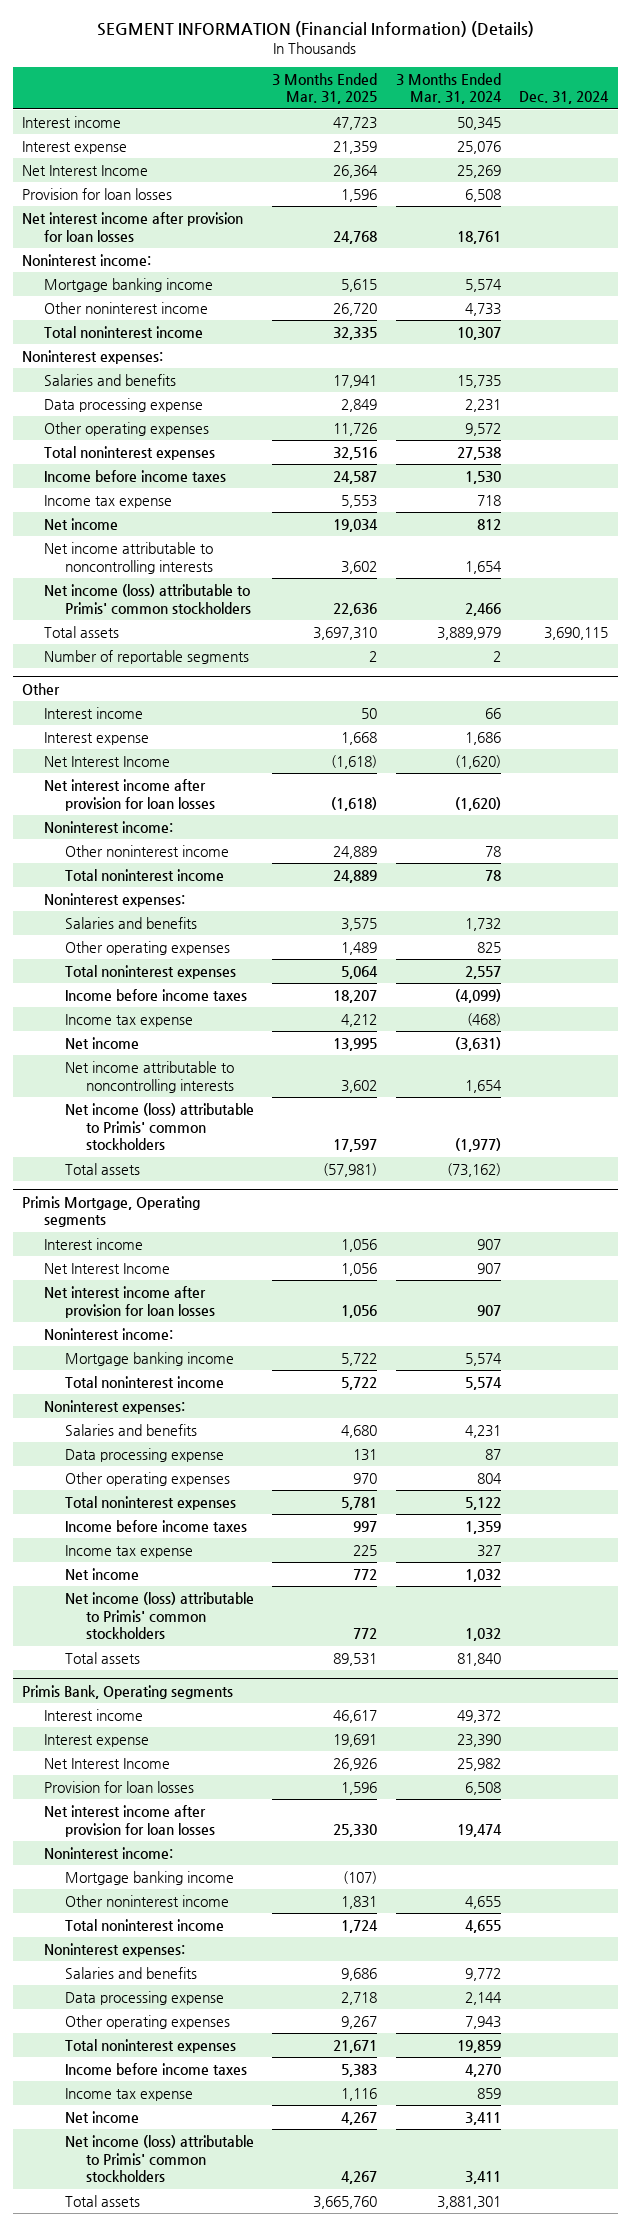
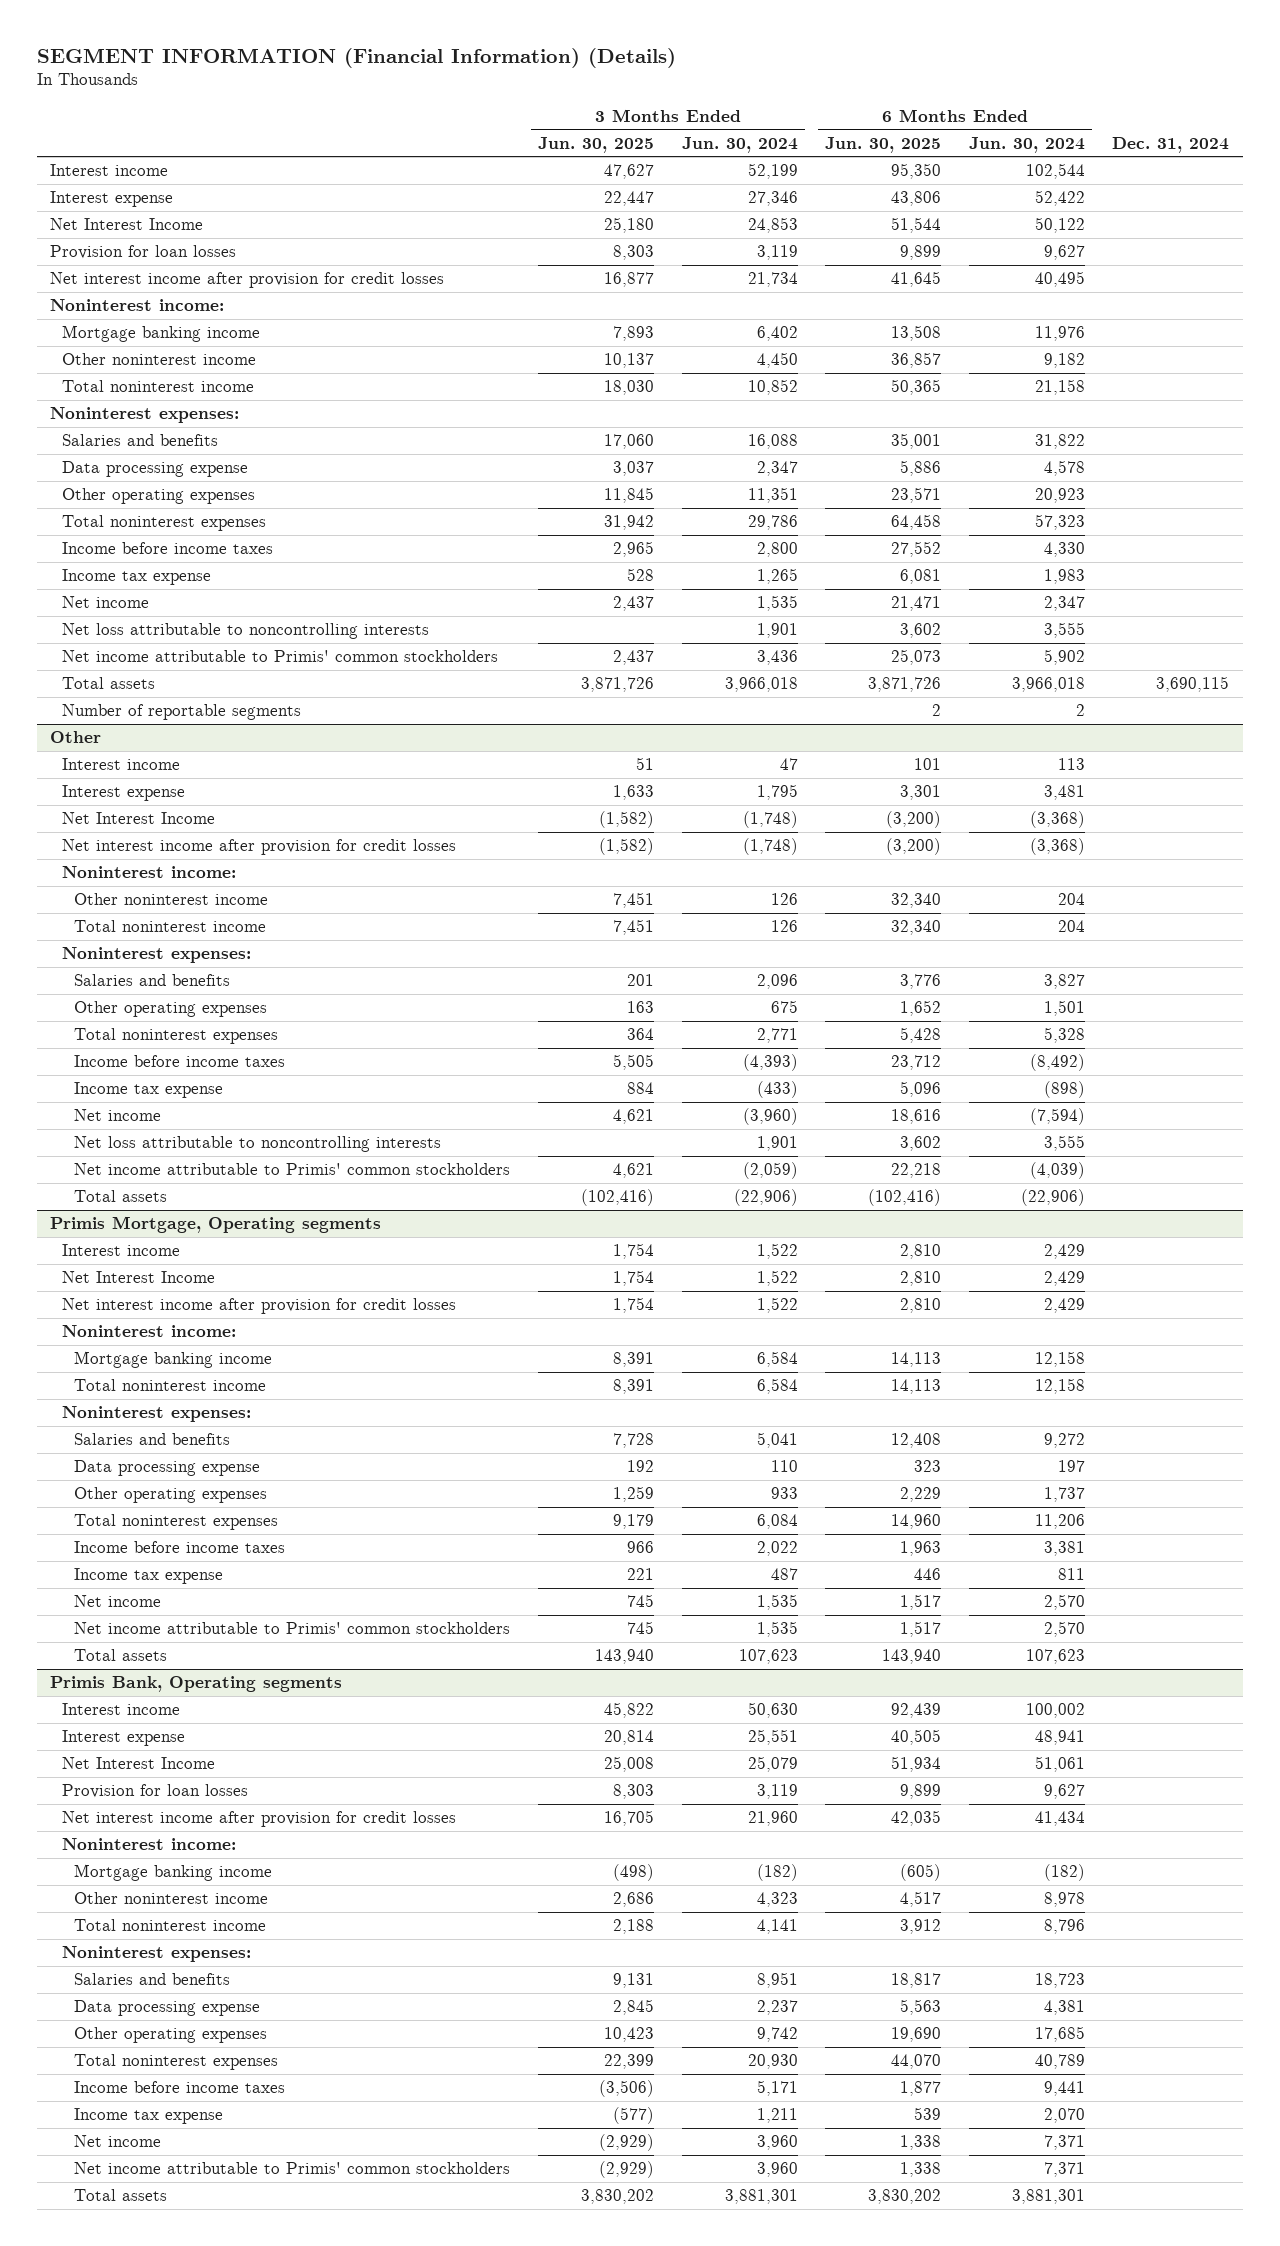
- | 3 Months Ended Mar. 31, 2025 | 3 Months Ended Mar. 31, 2024 | Dec. 31, 2024
+ | 3 Months Ended Jun. 30, 2025 | 3 Months Ended Jun. 30, 2024 | 6 Months Ended Jun. 30, 2025 | 6 Months Ended Jun. 30, 2024 | Dec. 31, 2024
- Net interest income after provision for loan losses | 24,768 | 18,761 |
+ Net interest income after provision for credit losses | 16,877 | 21,734 | 41,645 | 40,495 |
- Net income attributable to noncontrolling interests | 3,602 | 1,654 |
- Net income (loss) attributable to Primis' common stockholders | 22,636 | 2,466 |
+ Net loss attributable to noncontrolling interests | | 1,901 | 3,602 | 3,555 |
+ Net income attributable to Primis' common stockholders | 2,437 | 3,436 | 25,073 | 5,902 |
@ Other
- Net interest income after provision for loan losses | (1,618) | (1,620) |
+ Net interest income after provision for credit losses | (1,582) | (1,748) | (3,200) | (3,368) |
- Net income attributable to noncontrolling interests | 3,602 | 1,654 |
- Net income (loss) attributable to Primis' common stockholders | 17,597 | (1,977) |
+ Net loss attributable to noncontrolling interests | | 1,901 | 3,602 | 3,555 |
+ Net income attributable to Primis' common stockholders | 4,621 | (2,059) | 22,218 | (4,039) |
@ Primis Mortgage, Operating segments
- Net interest income after provision for loan losses | 1,056 | 907 |
+ Net interest income after provision for credit losses | 1,754 | 1,522 | 2,810 | 2,429 |
- Net income (loss) attributable to Primis' common stockholders | 772 | 1,032 |
+ Net income attributable to Primis' common stockholders | 745 | 1,535 | 1,517 | 2,570 |
@ Primis Bank, Operating segments
- Net interest income after provision for loan losses | 25,330 | 19,474 |
+ Net interest income after provision for credit losses | 16,705 | 21,960 | 42,035 | 41,434 |
- Net income (loss) attributable to Primis' common stockholders | 4,267 | 3,411 |
+ Net income attributable to Primis' common stockholders | (2,929) | 3,960 | 1,338 | 7,371 |

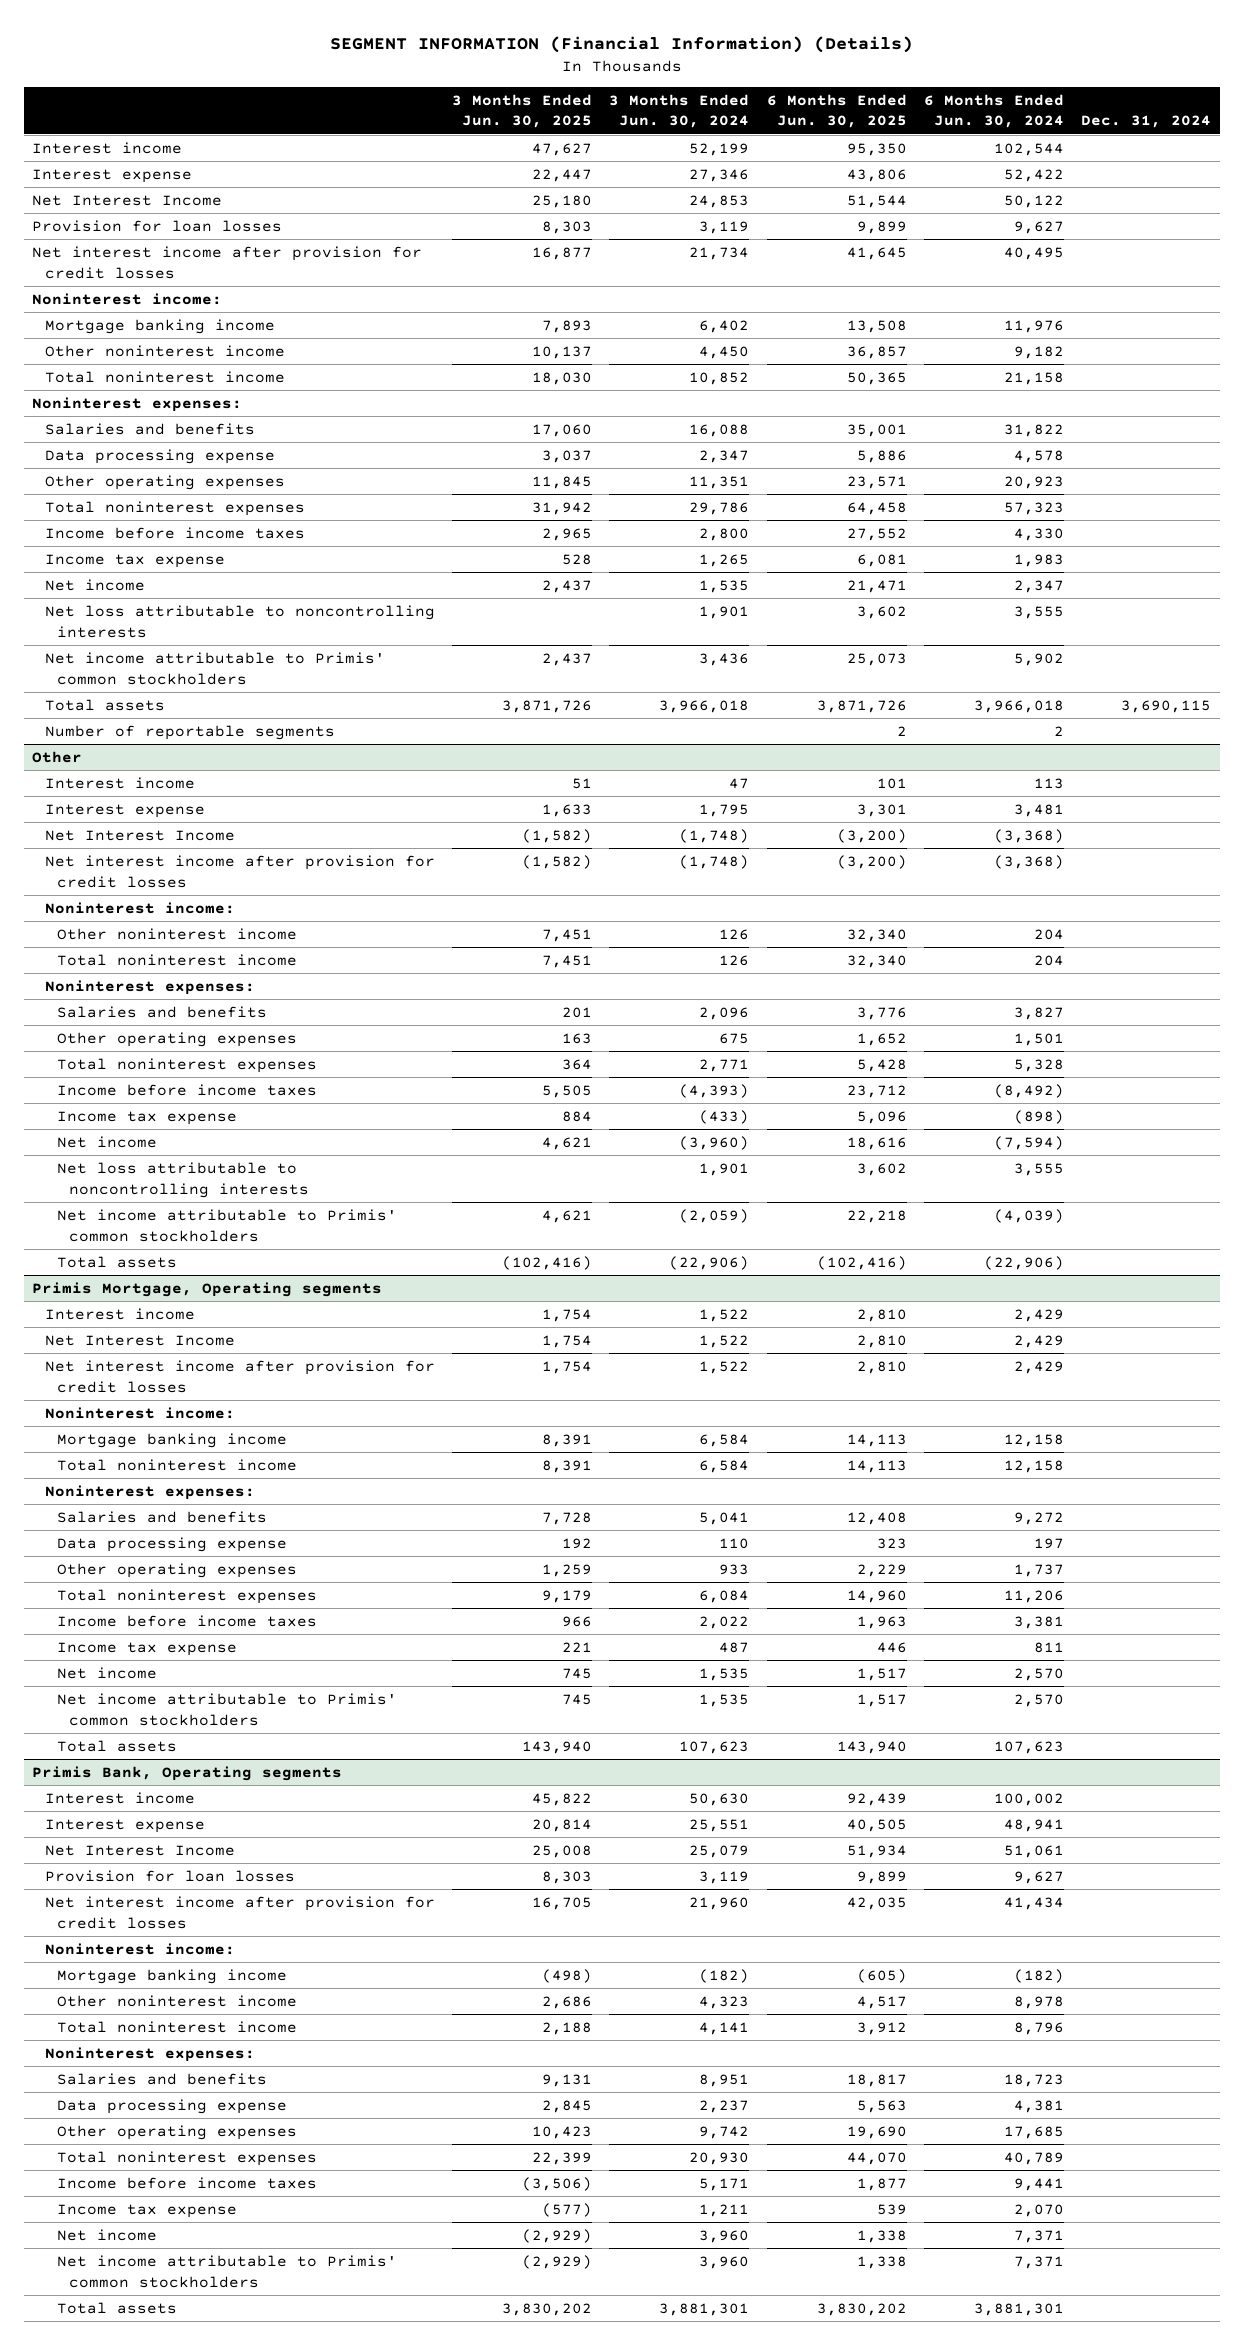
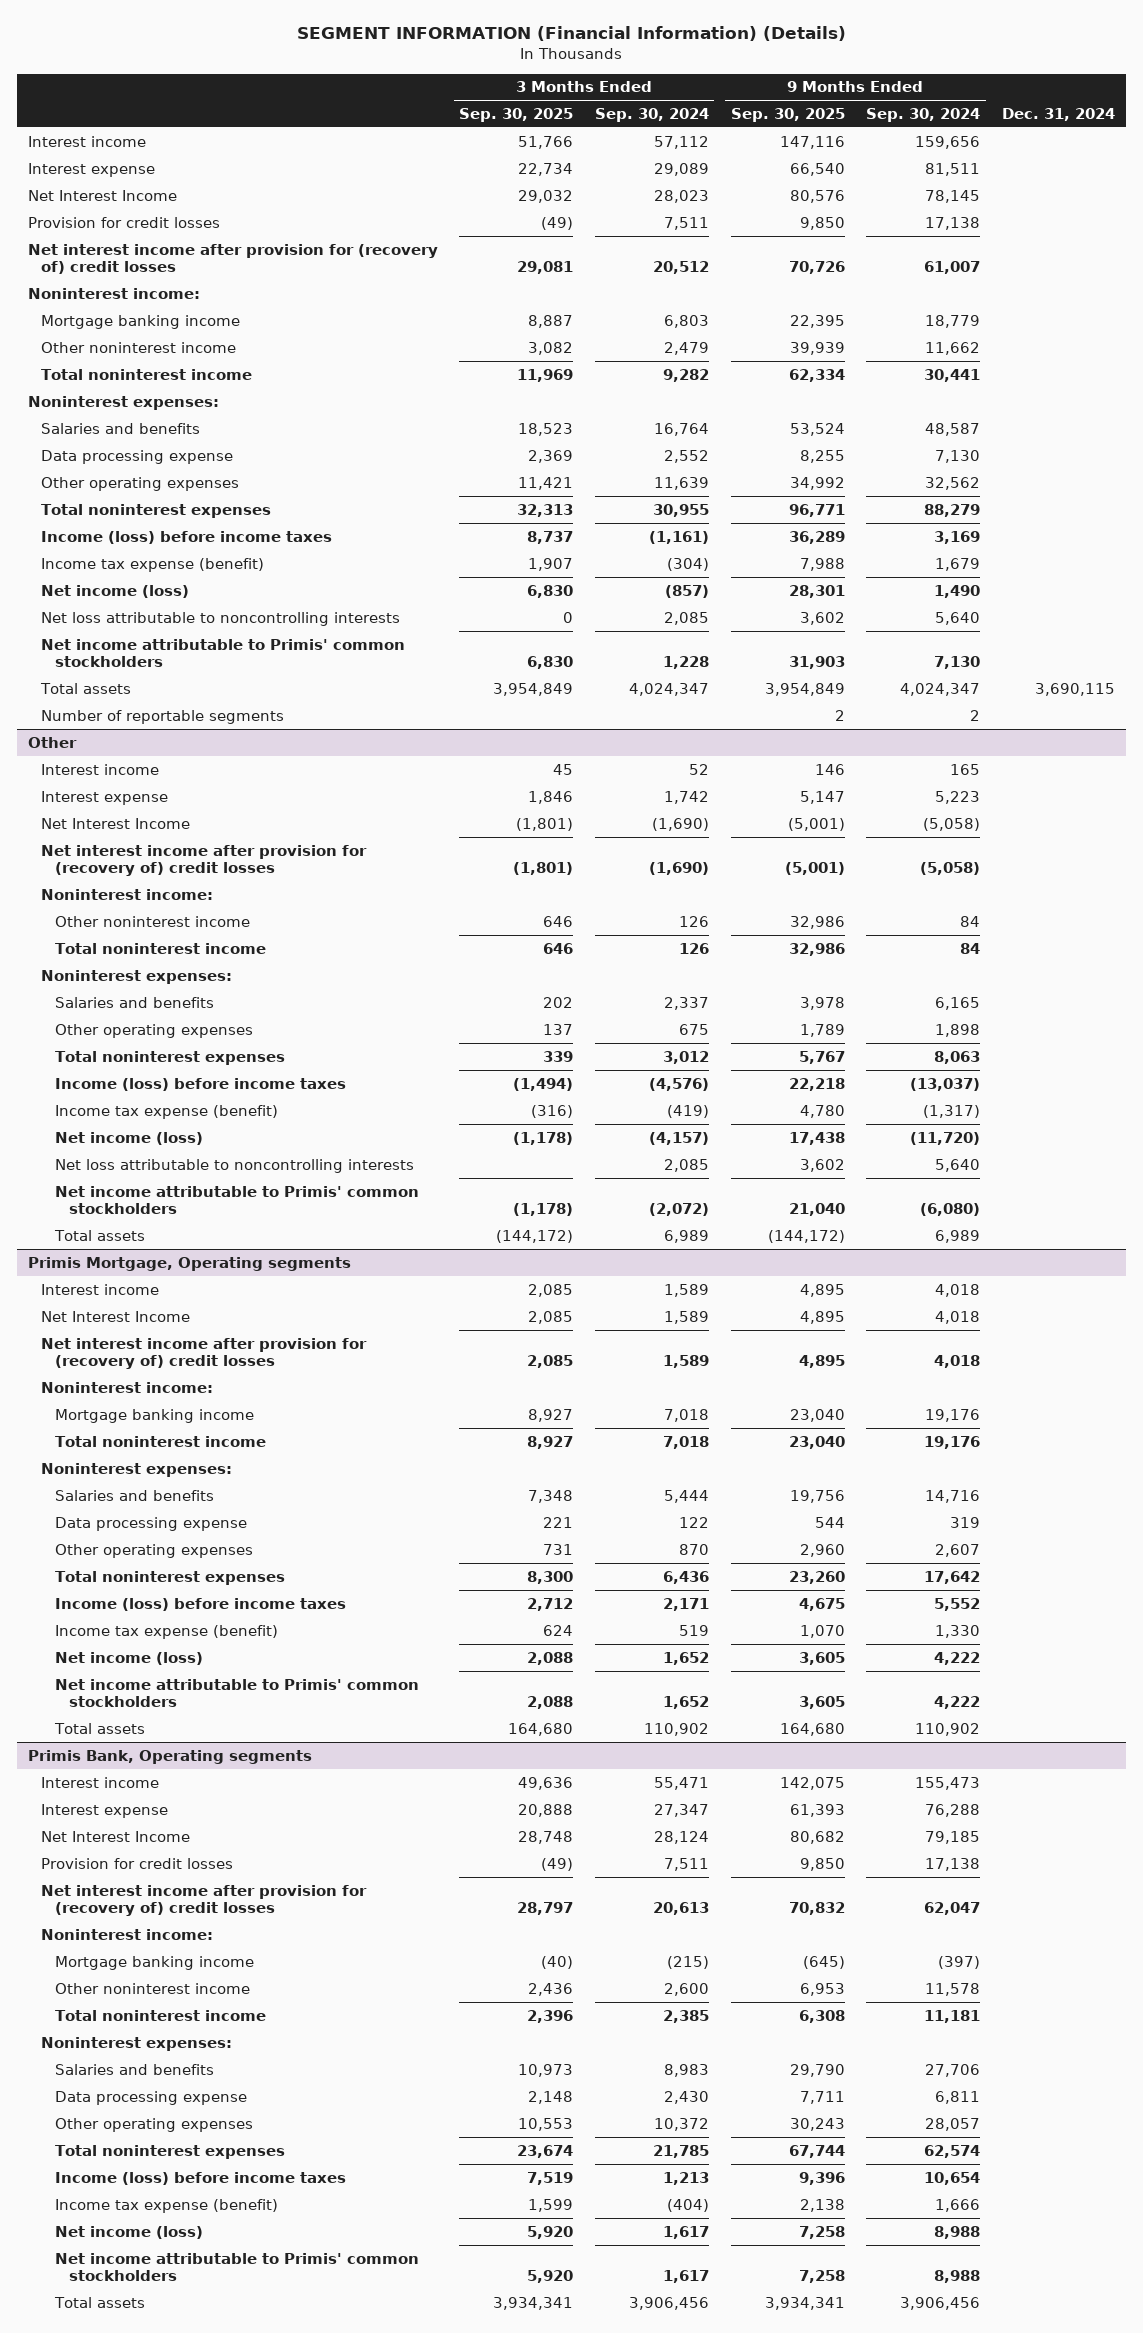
- | 3 Months Ended Jun. 30, 2025 | 3 Months Ended Jun. 30, 2024 | 6 Months Ended Jun. 30, 2025 | 6 Months Ended Jun. 30, 2024 | Dec. 31, 2024
+ | 3 Months Ended Sep. 30, 2025 | 3 Months Ended Sep. 30, 2024 | 9 Months Ended Sep. 30, 2025 | 9 Months Ended Sep. 30, 2024 | Dec. 31, 2024
- Provision for loan losses | 8,303 | 3,119 | 9,899 | 9,627 |
- Net interest income after provision for credit losses | 16,877 | 21,734 | 41,645 | 40,495 |
+ Provision for credit losses | (49) | 7,511 | 9,850 | 17,138 |
+ Net interest income after provision for (recovery of) credit losses | 29,081 | 20,512 | 70,726 | 61,007 |
- Income before income taxes | 2,965 | 2,800 | 27,552 | 4,330 |
- Income tax expense | 528 | 1,265 | 6,081 | 1,983 |
- Net income | 2,437 | 1,535 | 21,471 | 2,347 |
+ Income (loss) before income taxes | 8,737 | (1,161) | 36,289 | 3,169 |
+ Income tax expense (benefit) | 1,907 | (304) | 7,988 | 1,679 |
+ Net income (loss) | 6,830 | (857) | 28,301 | 1,490 |
@ Other
- Net interest income after provision for credit losses | (1,582) | (1,748) | (3,200) | (3,368) |
+ Net interest income after provision for (recovery of) credit losses | (1,801) | (1,690) | (5,001) | (5,058) |
- Income before income taxes | 5,505 | (4,393) | 23,712 | (8,492) |
- Income tax expense | 884 | (433) | 5,096 | (898) |
- Net income | 4,621 | (3,960) | 18,616 | (7,594) |
+ Income (loss) before income taxes | (1,494) | (4,576) | 22,218 | (13,037) |
+ Income tax expense (benefit) | (316) | (419) | 4,780 | (1,317) |
+ Net income (loss) | (1,178) | (4,157) | 17,438 | (11,720) |
@ Primis Mortgage, Operating segments
- Net interest income after provision for credit losses | 1,754 | 1,522 | 2,810 | 2,429 |
+ Net interest income after provision for (recovery of) credit losses | 2,085 | 1,589 | 4,895 | 4,018 |
- Income before income taxes | 966 | 2,022 | 1,963 | 3,381 |
- Income tax expense | 221 | 487 | 446 | 811 |
- Net income | 745 | 1,535 | 1,517 | 2,570 |
+ Income (loss) before income taxes | 2,712 | 2,171 | 4,675 | 5,552 |
+ Income tax expense (benefit) | 624 | 519 | 1,070 | 1,330 |
+ Net income (loss) | 2,088 | 1,652 | 3,605 | 4,222 |
@ Primis Bank, Operating segments
- Provision for loan losses | 8,303 | 3,119 | 9,899 | 9,627 |
- Net interest income after provision for credit losses | 16,705 | 21,960 | 42,035 | 41,434 |
+ Provision for credit losses | (49) | 7,511 | 9,850 | 17,138 |
+ Net interest income after provision for (recovery of) credit losses | 28,797 | 20,613 | 70,832 | 62,047 |
- Income before income taxes | (3,506) | 5,171 | 1,877 | 9,441 |
- Income tax expense | (577) | 1,211 | 539 | 2,070 |
- Net income | (2,929) | 3,960 | 1,338 | 7,371 |
+ Income (loss) before income taxes | 7,519 | 1,213 | 9,396 | 10,654 |
+ Income tax expense (benefit) | 1,599 | (404) | 2,138 | 1,666 |
+ Net income (loss) | 5,920 | 1,617 | 7,258 | 8,988 |

